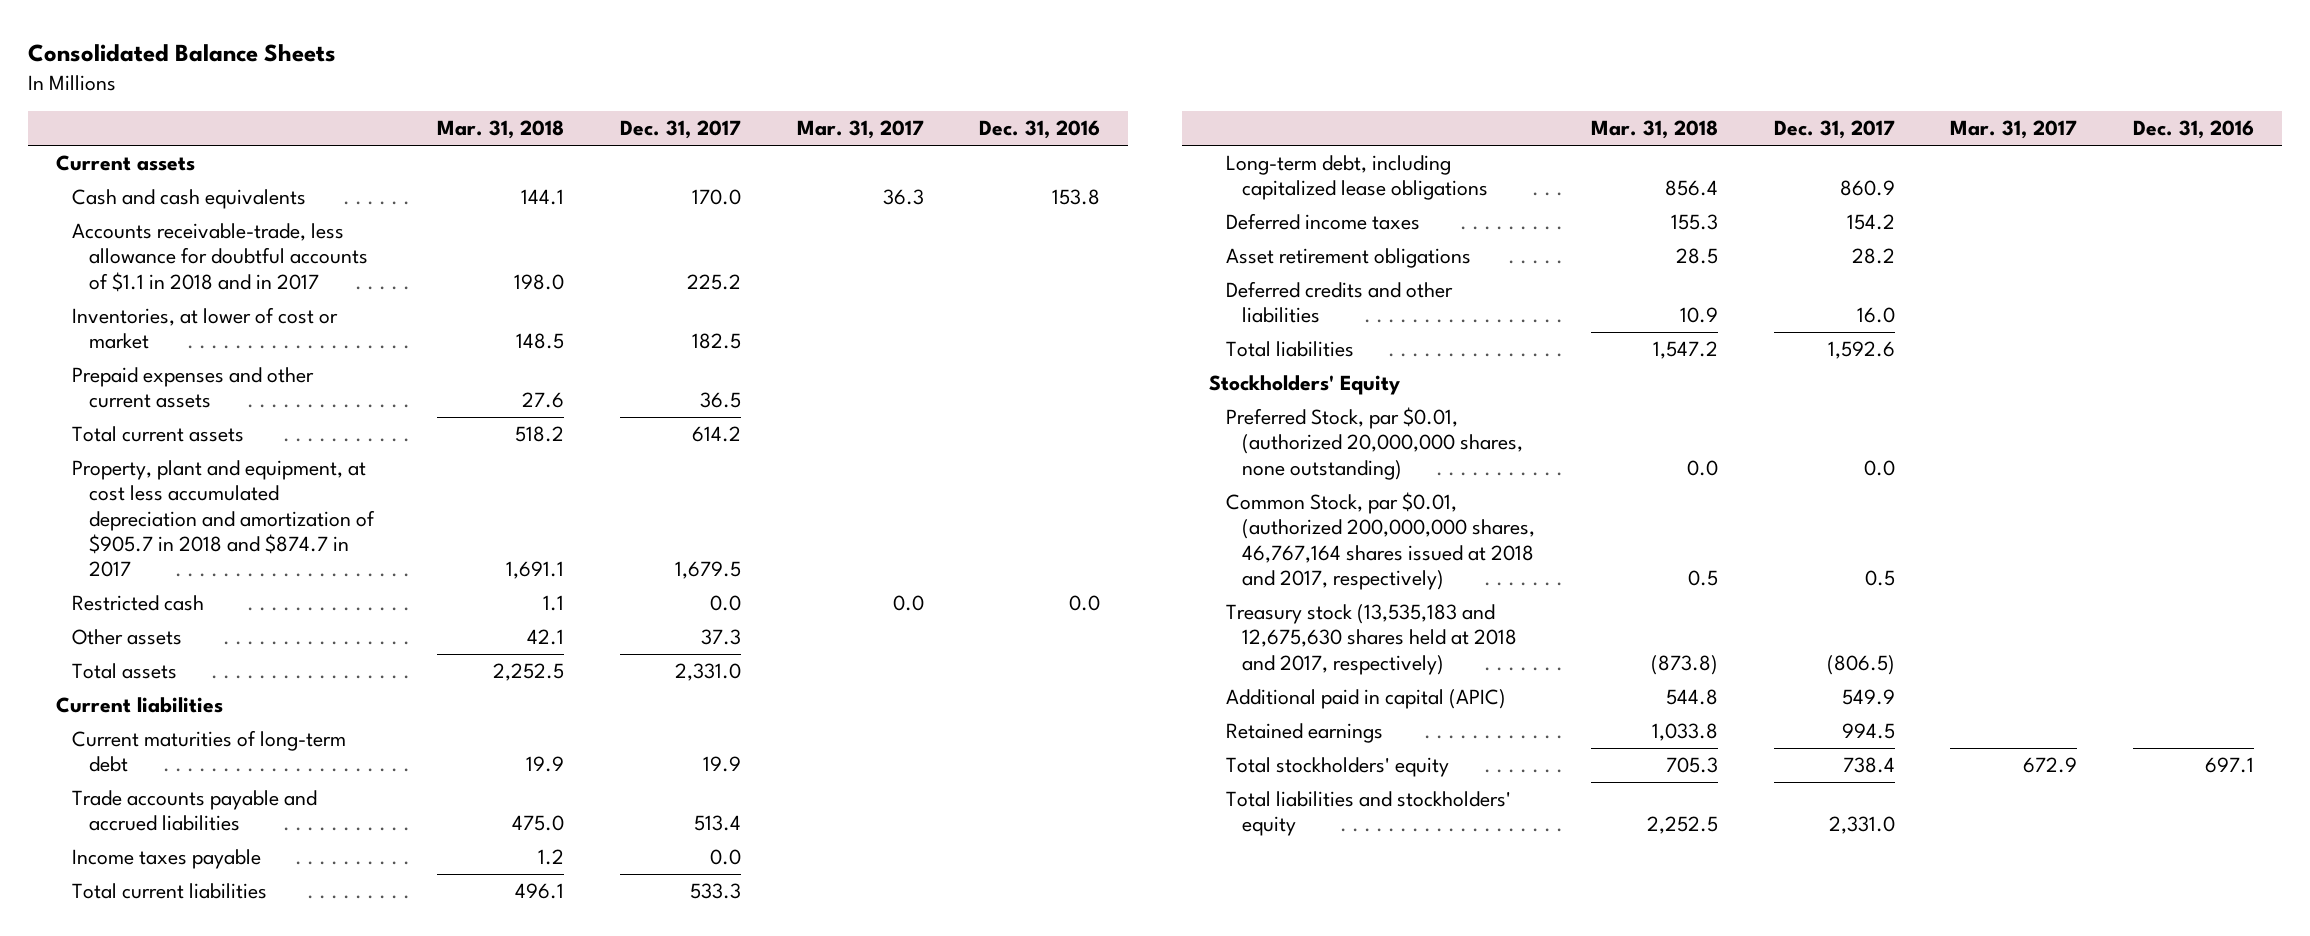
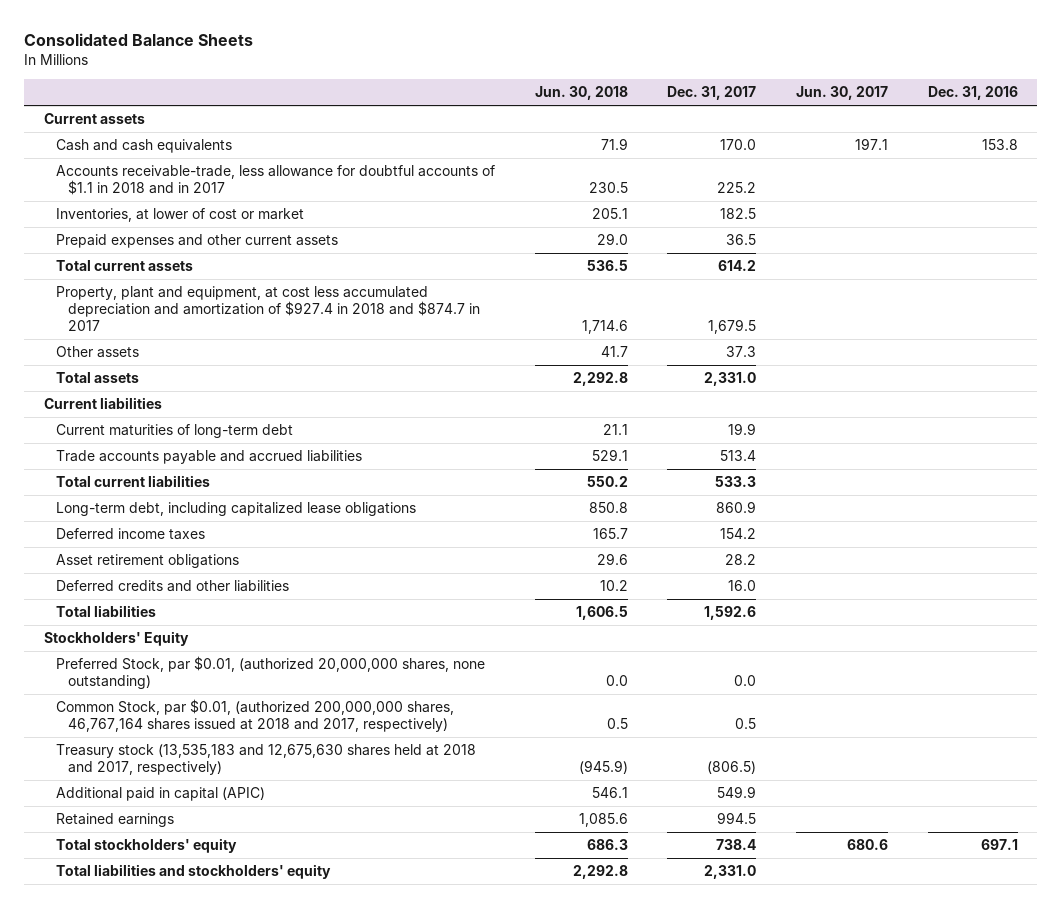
- | Mar. 31, 2018 | Dec. 31, 2017 | Mar. 31, 2017 | Dec. 31, 2016
+ | Jun. 30, 2018 | Dec. 31, 2017 | Jun. 30, 2017 | Dec. 31, 2016
- Property, plant and equipment, at cost less accumulated depreciation and amortization of $905.7 in 2018 and $874.7 in 2017 | 1,691.1 | 1,679.5 | |
- Restricted cash | 1.1 | 0.0 | 0.0 | 0.0
+ Property, plant and equipment, at cost less accumulated depreciation and amortization of $927.4 in 2018 and $874.7 in 2017 | 1,714.6 | 1,679.5 | |
- Income taxes payable | 1.2 | 0.0 | |

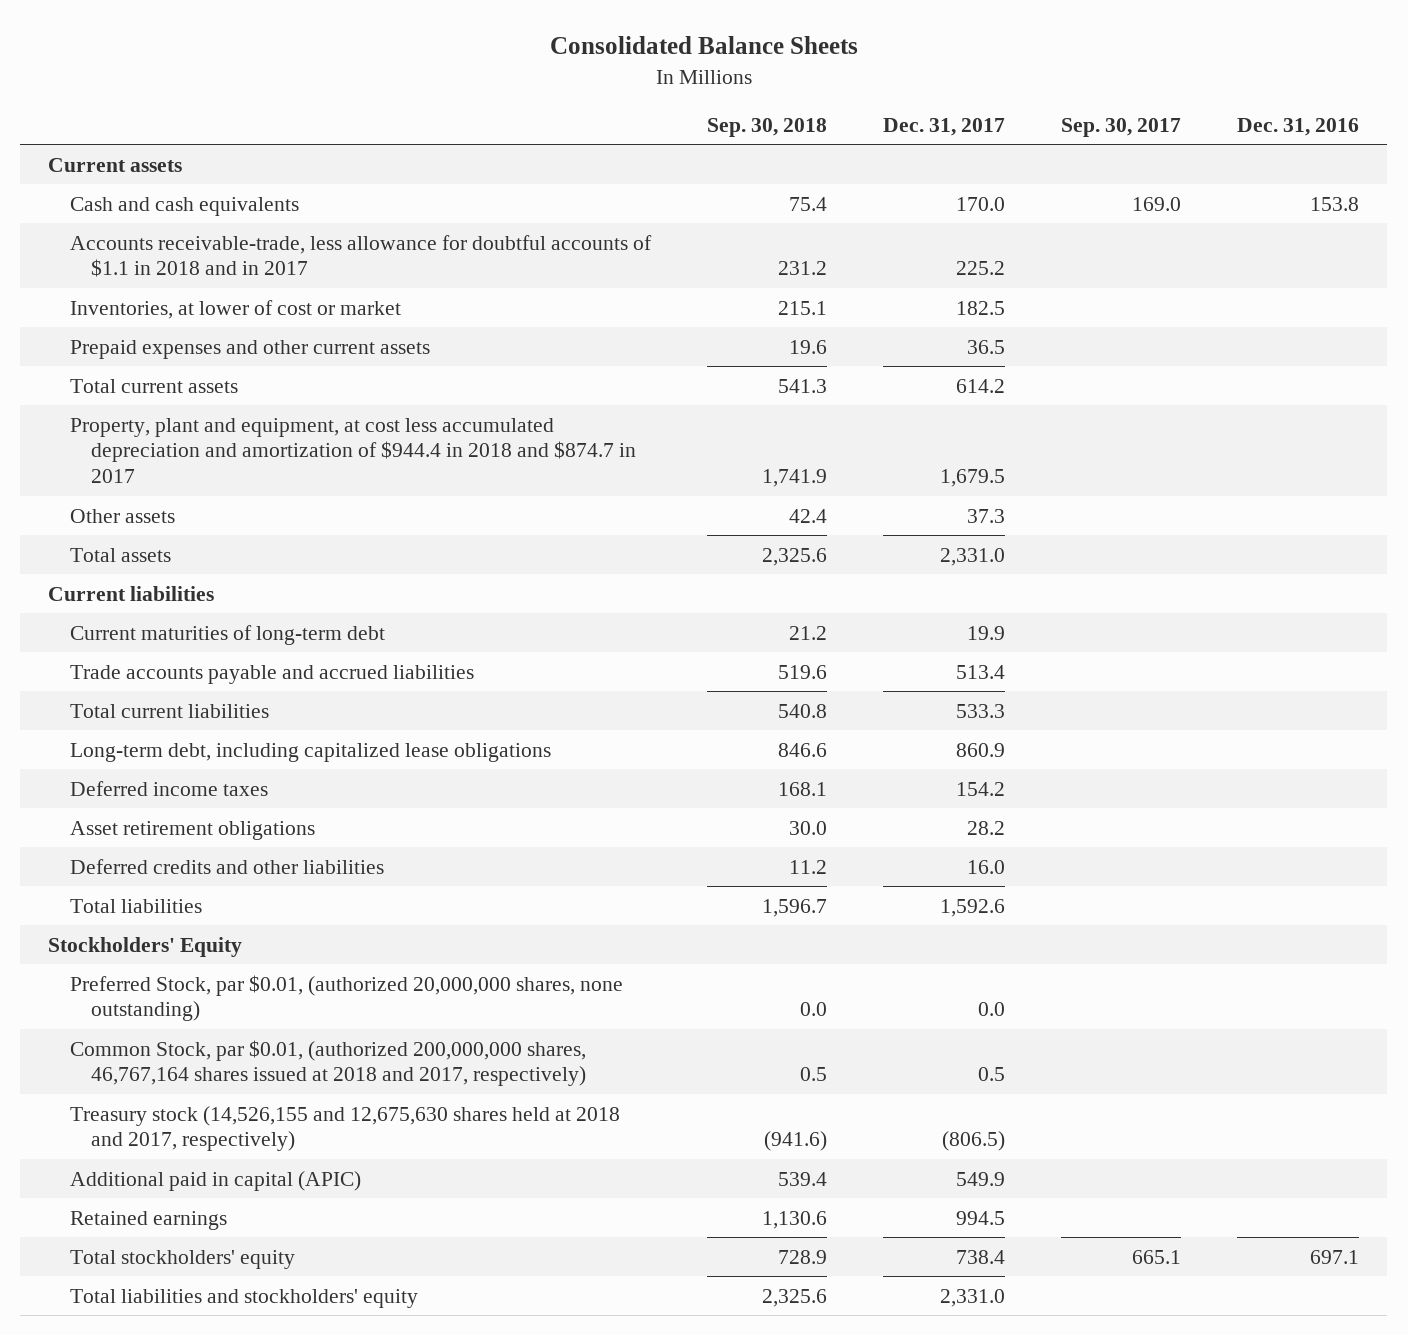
- | Jun. 30, 2018 | Dec. 31, 2017 | Jun. 30, 2017 | Dec. 31, 2016
+ | Sep. 30, 2018 | Dec. 31, 2017 | Sep. 30, 2017 | Dec. 31, 2016
- Property, plant and equipment, at cost less accumulated depreciation and amortization of $927.4 in 2018 and $874.7 in 2017 | 1,714.6 | 1,679.5 | |
+ Property, plant and equipment, at cost less accumulated depreciation and amortization of $944.4 in 2018 and $874.7 in 2017 | 1,741.9 | 1,679.5 | |
- Treasury stock (13,535,183 and 12,675,630 shares held at 2018 and 2017, respectively) | (945.9) | (806.5) | |
+ Treasury stock (14,526,155 and 12,675,630 shares held at 2018 and 2017, respectively) | (941.6) | (806.5) | |

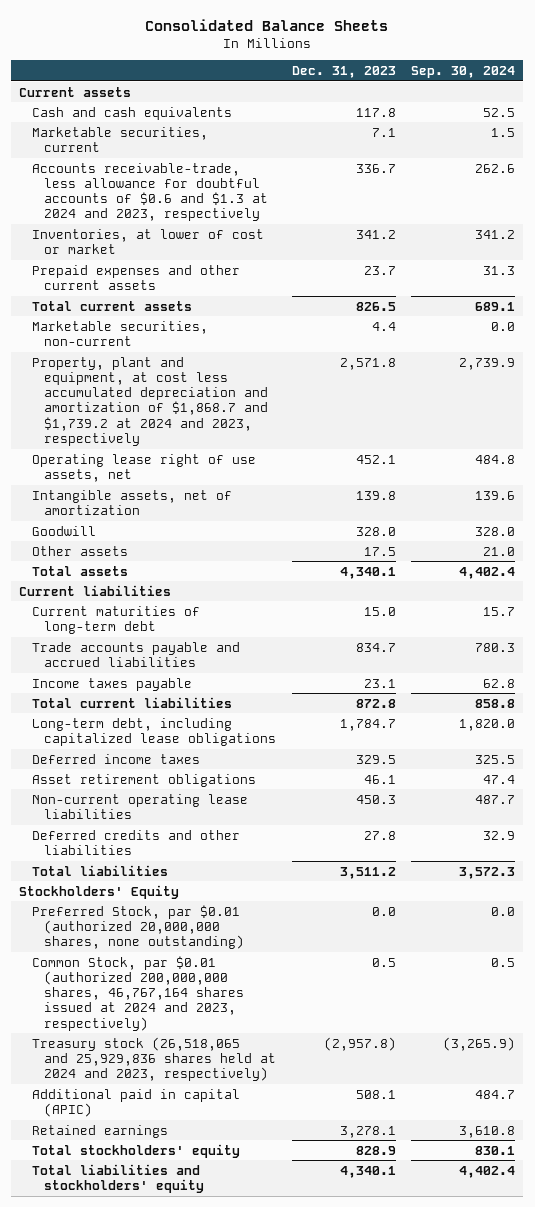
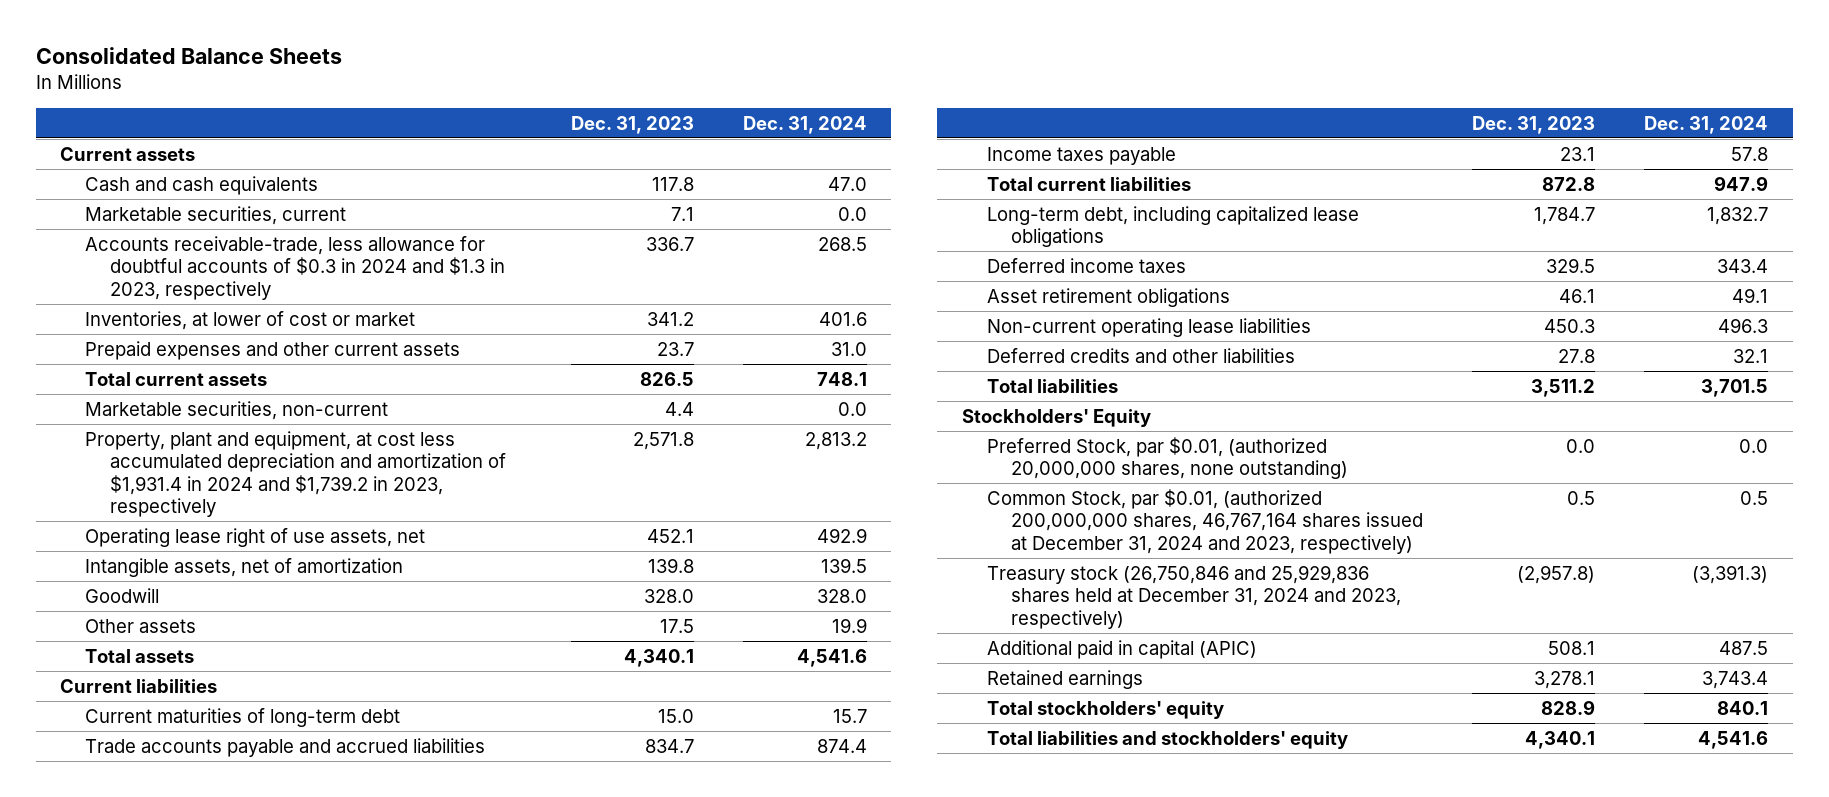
- | Dec. 31, 2023 | Sep. 30, 2024
+ | Dec. 31, 2023 | Dec. 31, 2024
- Accounts receivable-trade, less allowance for doubtful accounts of $0.6 and $1.3 at 2024 and 2023, respectively | 336.7 | 262.6
+ Accounts receivable-trade, less allowance for doubtful accounts of $0.3 in 2024 and $1.3 in 2023, respectively | 336.7 | 268.5
- Property, plant and equipment, at cost less accumulated depreciation and amortization of $1,868.7 and $1,739.2 at 2024 and 2023, respectively | 2,571.8 | 2,739.9
+ Property, plant and equipment, at cost less accumulated depreciation and amortization of $1,931.4 in 2024 and $1,739.2 in 2023, respectively | 2,571.8 | 2,813.2
- Preferred Stock, par $0.01 (authorized 20,000,000 shares, none outstanding) | 0.0 | 0.0
- Common Stock, par $0.01 (authorized 200,000,000 shares, 46,767,164 shares issued at 2024 and 2023, respectively) | 0.5 | 0.5
- Treasury stock (26,518,065 and 25,929,836 shares held at 2024 and 2023, respectively) | (2,957.8) | (3,265.9)
+ Preferred Stock, par $0.01, (authorized 20,000,000 shares, none outstanding) | 0.0 | 0.0
+ Common Stock, par $0.01, (authorized 200,000,000 shares, 46,767,164 shares issued at December 31, 2024 and 2023, respectively) | 0.5 | 0.5
+ Treasury stock (26,750,846 and 25,929,836 shares held at December 31, 2024 and 2023, respectively) | (2,957.8) | (3,391.3)

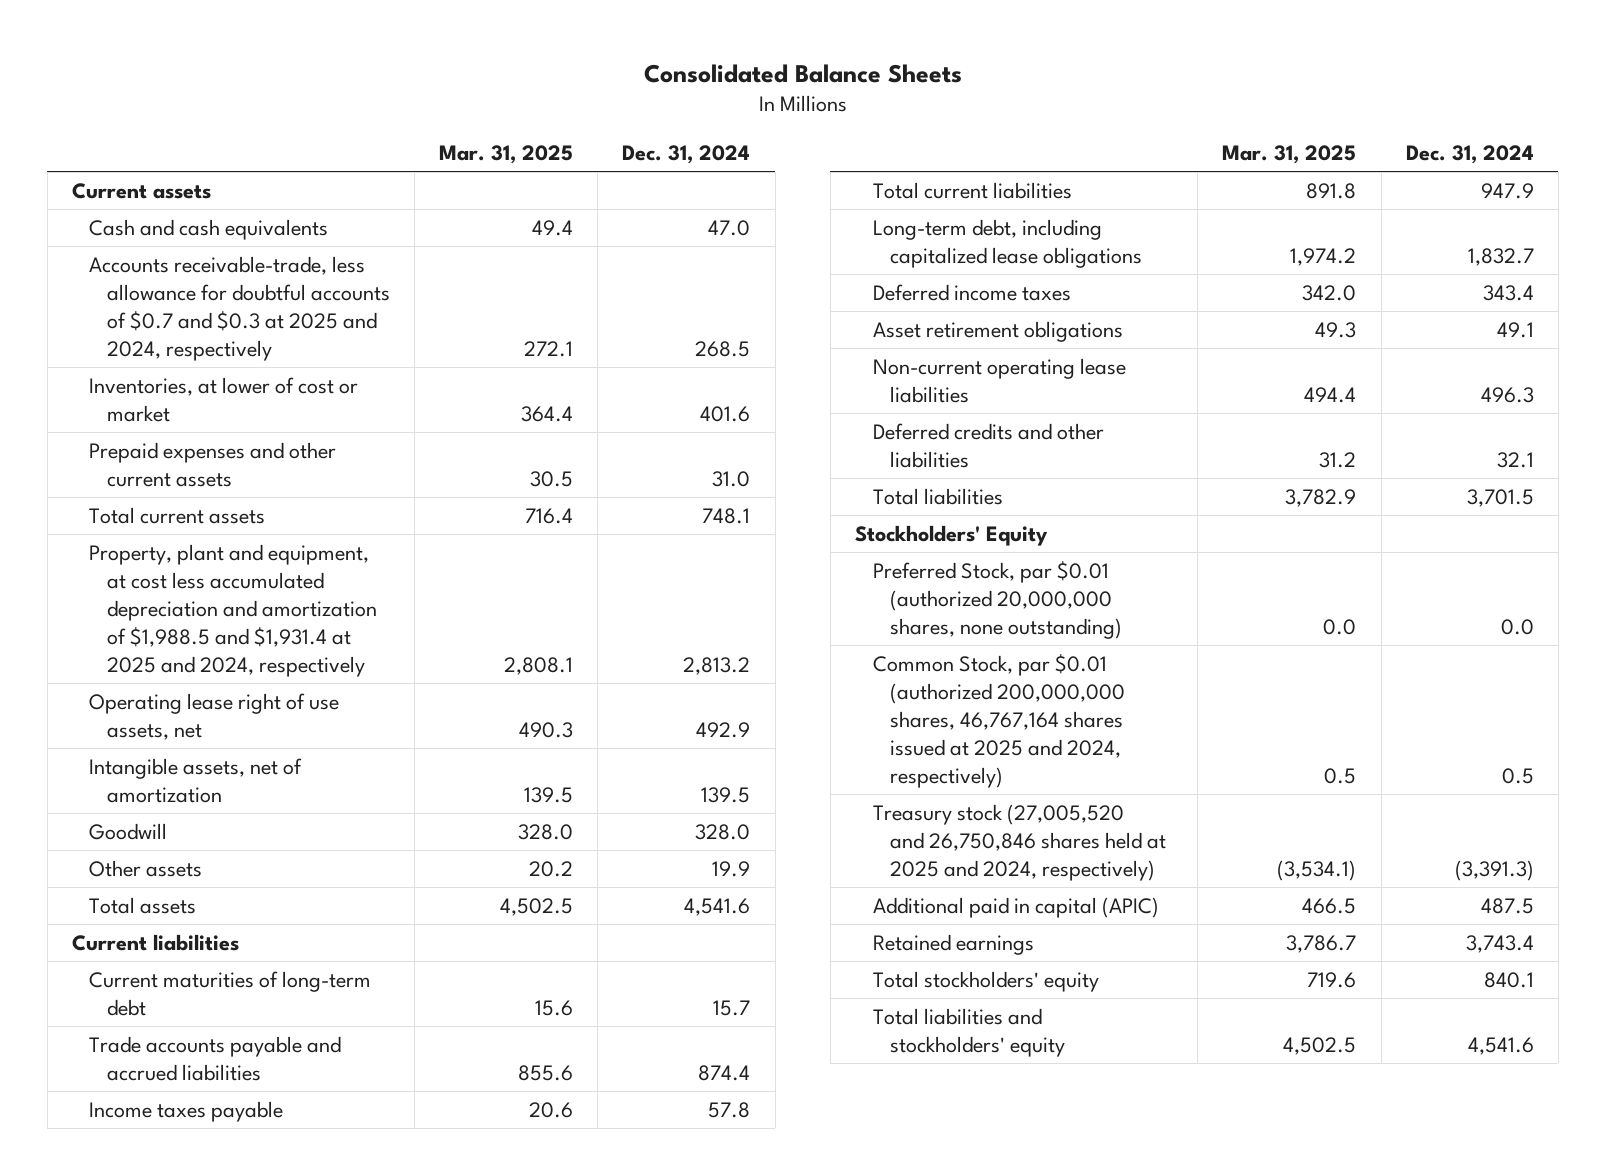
- | Dec. 31, 2023 | Dec. 31, 2024
+ | Mar. 31, 2025 | Dec. 31, 2024
- Marketable securities, current | 7.1 | 0.0
- Accounts receivable-trade, less allowance for doubtful accounts of $0.3 in 2024 and $1.3 in 2023, respectively | 336.7 | 268.5
+ Accounts receivable-trade, less allowance for doubtful accounts of $0.7 and $0.3 at 2025 and 2024, respectively | 272.1 | 268.5
- Marketable securities, non-current | 4.4 | 0.0
- Property, plant and equipment, at cost less accumulated depreciation and amortization of $1,931.4 in 2024 and $1,739.2 in 2023, respectively | 2,571.8 | 2,813.2
+ Property, plant and equipment, at cost less accumulated depreciation and amortization of $1,988.5 and $1,931.4 at 2025 and 2024, respectively | 2,808.1 | 2,813.2
- Preferred Stock, par $0.01, (authorized 20,000,000 shares, none outstanding) | 0.0 | 0.0
- Common Stock, par $0.01, (authorized 200,000,000 shares, 46,767,164 shares issued at December 31, 2024 and 2023, respectively) | 0.5 | 0.5
- Treasury stock (26,750,846 and 25,929,836 shares held at December 31, 2024 and 2023, respectively) | (2,957.8) | (3,391.3)
+ Preferred Stock, par $0.01 (authorized 20,000,000 shares, none outstanding) | 0.0 | 0.0
+ Common Stock, par $0.01 (authorized 200,000,000 shares, 46,767,164 shares issued at 2025 and 2024, respectively) | 0.5 | 0.5
+ Treasury stock (27,005,520 and 26,750,846 shares held at 2025 and 2024, respectively) | (3,534.1) | (3,391.3)

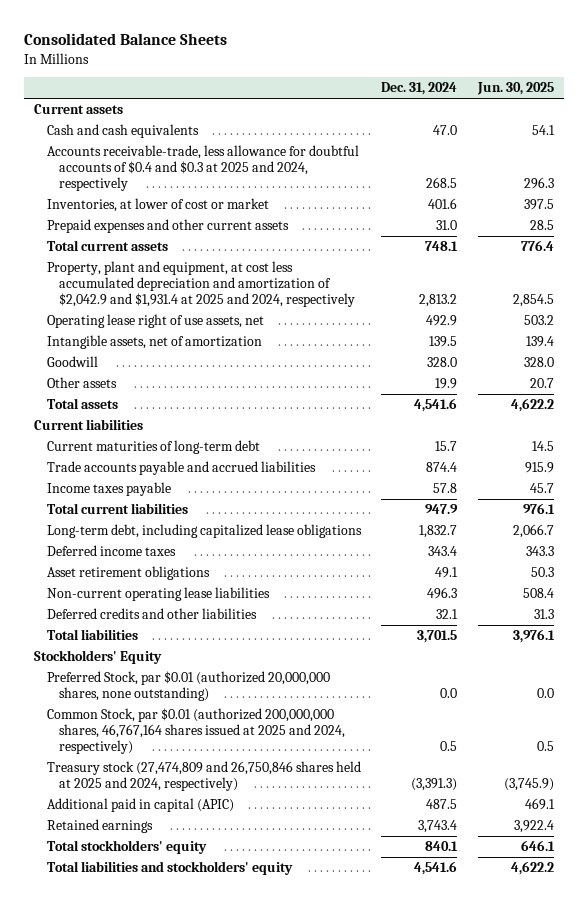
- | Mar. 31, 2025 | Dec. 31, 2024
+ | Dec. 31, 2024 | Jun. 30, 2025
- Accounts receivable-trade, less allowance for doubtful accounts of $0.7 and $0.3 at 2025 and 2024, respectively | 272.1 | 268.5
+ Accounts receivable-trade, less allowance for doubtful accounts of $0.4 and $0.3 at 2025 and 2024, respectively | 268.5 | 296.3
- Property, plant and equipment, at cost less accumulated depreciation and amortization of $1,988.5 and $1,931.4 at 2025 and 2024, respectively | 2,808.1 | 2,813.2
+ Property, plant and equipment, at cost less accumulated depreciation and amortization of $2,042.9 and $1,931.4 at 2025 and 2024, respectively | 2,813.2 | 2,854.5
- Treasury stock (27,005,520 and 26,750,846 shares held at 2025 and 2024, respectively) | (3,534.1) | (3,391.3)
+ Treasury stock (27,474,809 and 26,750,846 shares held at 2025 and 2024, respectively) | (3,391.3) | (3,745.9)

